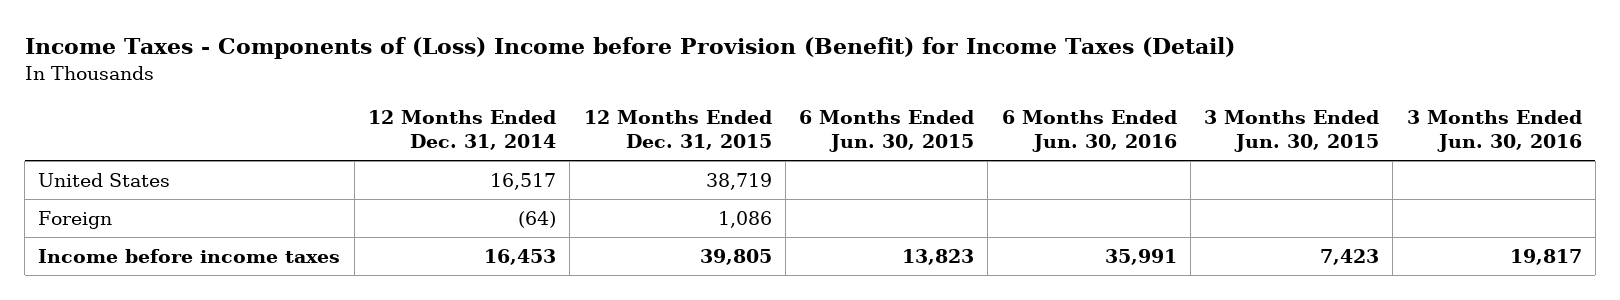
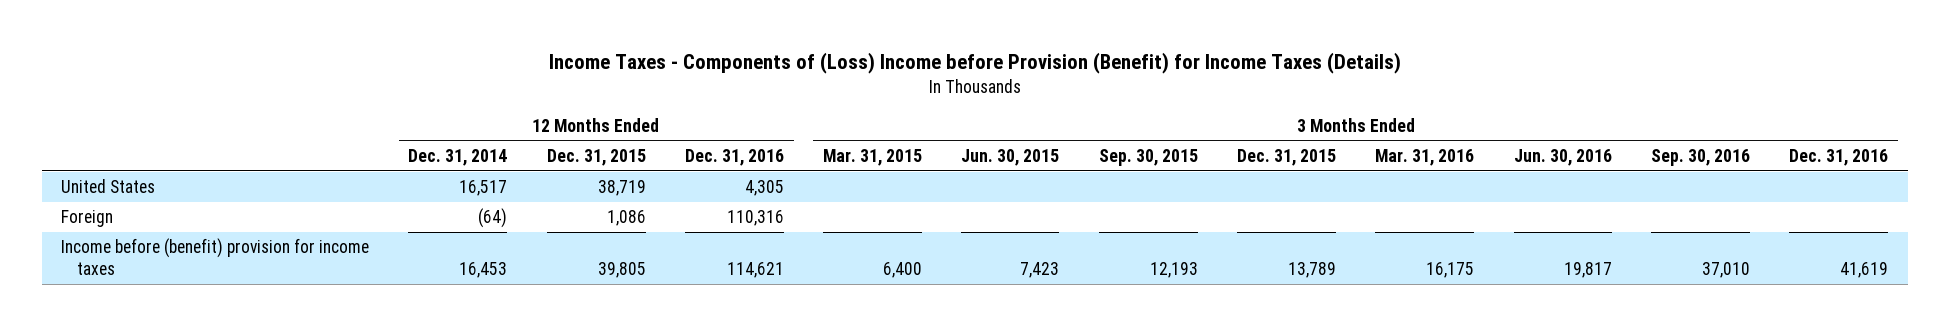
- Income Taxes - Components of (Loss) Income before Provision (Benefit) for Income Taxes (Detail)
+ Income Taxes - Components of (Loss) Income before Provision (Benefit) for Income Taxes (Details)
- | 12 Months Ended Dec. 31, 2014 | 12 Months Ended Dec. 31, 2015 | 6 Months Ended Jun. 30, 2015 | 6 Months Ended Jun. 30, 2016 | 3 Months Ended Jun. 30, 2015 | 3 Months Ended Jun. 30, 2016
+ | 12 Months Ended Dec. 31, 2014 | 12 Months Ended Dec. 31, 2015 | 12 Months Ended Dec. 31, 2016 | 3 Months Ended Mar. 31, 2015 | 3 Months Ended Jun. 30, 2015 | 3 Months Ended Sep. 30, 2015 | 3 Months Ended Dec. 31, 2015 | 3 Months Ended Mar. 31, 2016 | 3 Months Ended Jun. 30, 2016 | 3 Months Ended Sep. 30, 2016 | 3 Months Ended Dec. 31, 2016
- Income before income taxes | 16,453 | 39,805 | 13,823 | 35,991 | 7,423 | 19,817
+ Income before (benefit) provision for income taxes | 16,453 | 39,805 | 114,621 | 6,400 | 7,423 | 12,193 | 13,789 | 16,175 | 19,817 | 37,010 | 41,619

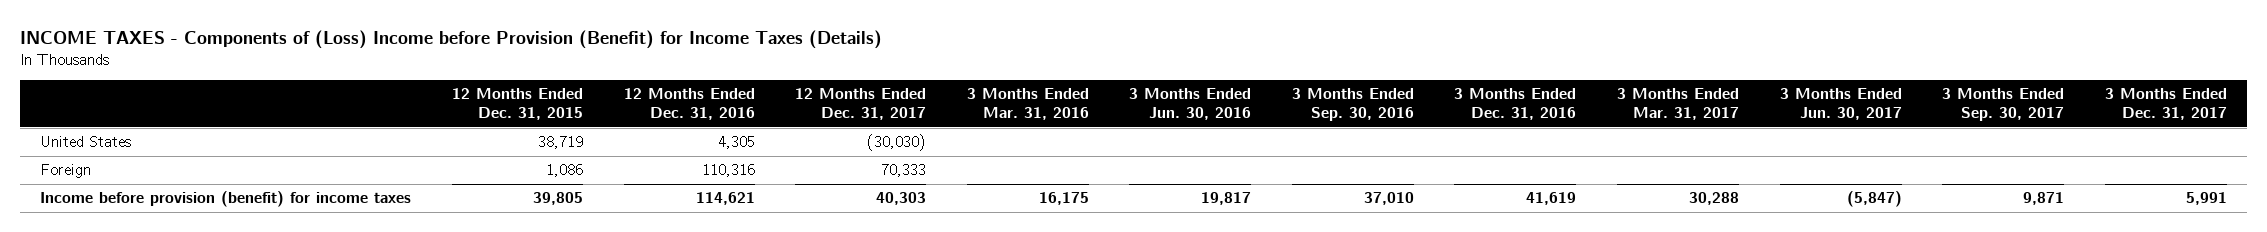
- Income Taxes - Components of (Loss) Income before Provision (Benefit) for Income Taxes (Details)
+ INCOME TAXES - Components of (Loss) Income before Provision (Benefit) for Income Taxes (Details)
- | 12 Months Ended Dec. 31, 2014 | 12 Months Ended Dec. 31, 2015 | 12 Months Ended Dec. 31, 2016 | 3 Months Ended Mar. 31, 2015 | 3 Months Ended Jun. 30, 2015 | 3 Months Ended Sep. 30, 2015 | 3 Months Ended Dec. 31, 2015 | 3 Months Ended Mar. 31, 2016 | 3 Months Ended Jun. 30, 2016 | 3 Months Ended Sep. 30, 2016 | 3 Months Ended Dec. 31, 2016
+ | 12 Months Ended Dec. 31, 2015 | 12 Months Ended Dec. 31, 2016 | 12 Months Ended Dec. 31, 2017 | 3 Months Ended Mar. 31, 2016 | 3 Months Ended Jun. 30, 2016 | 3 Months Ended Sep. 30, 2016 | 3 Months Ended Dec. 31, 2016 | 3 Months Ended Mar. 31, 2017 | 3 Months Ended Jun. 30, 2017 | 3 Months Ended Sep. 30, 2017 | 3 Months Ended Dec. 31, 2017
- Income before (benefit) provision for income taxes | 16,453 | 39,805 | 114,621 | 6,400 | 7,423 | 12,193 | 13,789 | 16,175 | 19,817 | 37,010 | 41,619
+ Income before provision (benefit) for income taxes | 39,805 | 114,621 | 40,303 | 16,175 | 19,817 | 37,010 | 41,619 | 30,288 | (5,847) | 9,871 | 5,991

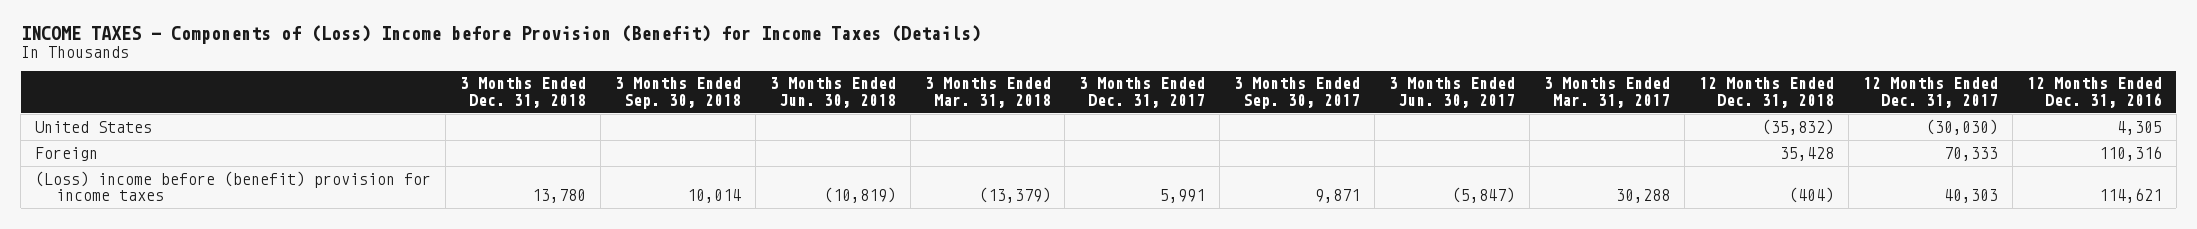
- | 12 Months Ended Dec. 31, 2015 | 12 Months Ended Dec. 31, 2016 | 12 Months Ended Dec. 31, 2017 | 3 Months Ended Mar. 31, 2016 | 3 Months Ended Jun. 30, 2016 | 3 Months Ended Sep. 30, 2016 | 3 Months Ended Dec. 31, 2016 | 3 Months Ended Mar. 31, 2017 | 3 Months Ended Jun. 30, 2017 | 3 Months Ended Sep. 30, 2017 | 3 Months Ended Dec. 31, 2017
+ | 3 Months Ended Dec. 31, 2018 | 3 Months Ended Sep. 30, 2018 | 3 Months Ended Jun. 30, 2018 | 3 Months Ended Mar. 31, 2018 | 3 Months Ended Dec. 31, 2017 | 3 Months Ended Sep. 30, 2017 | 3 Months Ended Jun. 30, 2017 | 3 Months Ended Mar. 31, 2017 | 12 Months Ended Dec. 31, 2018 | 12 Months Ended Dec. 31, 2017 | 12 Months Ended Dec. 31, 2016
- Income before provision (benefit) for income taxes | 39,805 | 114,621 | 40,303 | 16,175 | 19,817 | 37,010 | 41,619 | 30,288 | (5,847) | 9,871 | 5,991
+ (Loss) income before (benefit) provision for income taxes | 13,780 | 10,014 | (10,819) | (13,379) | 5,991 | 9,871 | (5,847) | 30,288 | (404) | 40,303 | 114,621

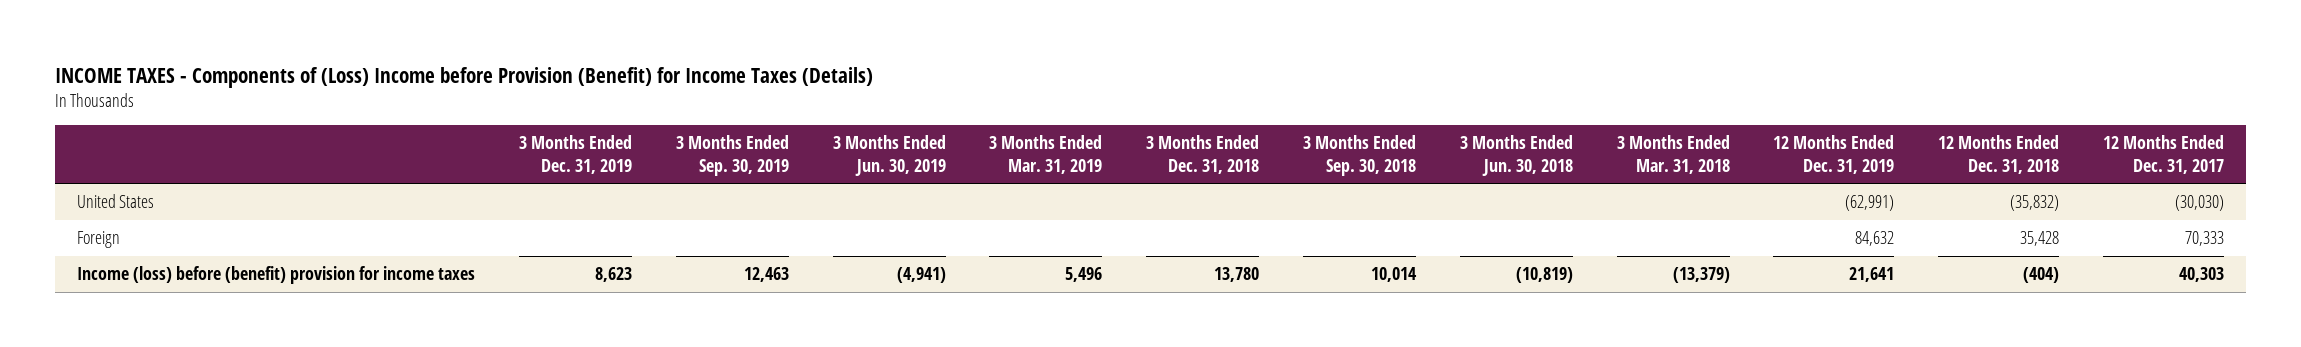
- | 3 Months Ended Dec. 31, 2018 | 3 Months Ended Sep. 30, 2018 | 3 Months Ended Jun. 30, 2018 | 3 Months Ended Mar. 31, 2018 | 3 Months Ended Dec. 31, 2017 | 3 Months Ended Sep. 30, 2017 | 3 Months Ended Jun. 30, 2017 | 3 Months Ended Mar. 31, 2017 | 12 Months Ended Dec. 31, 2018 | 12 Months Ended Dec. 31, 2017 | 12 Months Ended Dec. 31, 2016
+ | 3 Months Ended Dec. 31, 2019 | 3 Months Ended Sep. 30, 2019 | 3 Months Ended Jun. 30, 2019 | 3 Months Ended Mar. 31, 2019 | 3 Months Ended Dec. 31, 2018 | 3 Months Ended Sep. 30, 2018 | 3 Months Ended Jun. 30, 2018 | 3 Months Ended Mar. 31, 2018 | 12 Months Ended Dec. 31, 2019 | 12 Months Ended Dec. 31, 2018 | 12 Months Ended Dec. 31, 2017
- (Loss) income before (benefit) provision for income taxes | 13,780 | 10,014 | (10,819) | (13,379) | 5,991 | 9,871 | (5,847) | 30,288 | (404) | 40,303 | 114,621
+ Income (loss) before (benefit) provision for income taxes | 8,623 | 12,463 | (4,941) | 5,496 | 13,780 | 10,014 | (10,819) | (13,379) | 21,641 | (404) | 40,303

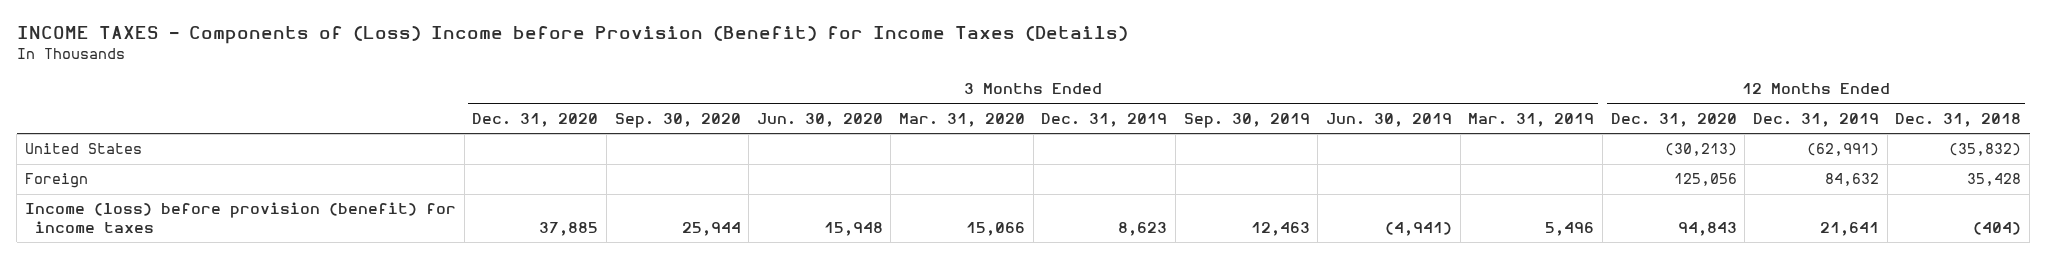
- | 3 Months Ended Dec. 31, 2019 | 3 Months Ended Sep. 30, 2019 | 3 Months Ended Jun. 30, 2019 | 3 Months Ended Mar. 31, 2019 | 3 Months Ended Dec. 31, 2018 | 3 Months Ended Sep. 30, 2018 | 3 Months Ended Jun. 30, 2018 | 3 Months Ended Mar. 31, 2018 | 12 Months Ended Dec. 31, 2019 | 12 Months Ended Dec. 31, 2018 | 12 Months Ended Dec. 31, 2017
+ | 3 Months Ended Dec. 31, 2020 | 3 Months Ended Sep. 30, 2020 | 3 Months Ended Jun. 30, 2020 | 3 Months Ended Mar. 31, 2020 | 3 Months Ended Dec. 31, 2019 | 3 Months Ended Sep. 30, 2019 | 3 Months Ended Jun. 30, 2019 | 3 Months Ended Mar. 31, 2019 | 12 Months Ended Dec. 31, 2020 | 12 Months Ended Dec. 31, 2019 | 12 Months Ended Dec. 31, 2018
- Income (loss) before (benefit) provision for income taxes | 8,623 | 12,463 | (4,941) | 5,496 | 13,780 | 10,014 | (10,819) | (13,379) | 21,641 | (404) | 40,303
+ Income (loss) before provision (benefit) for income taxes | 37,885 | 25,944 | 15,948 | 15,066 | 8,623 | 12,463 | (4,941) | 5,496 | 94,843 | 21,641 | (404)

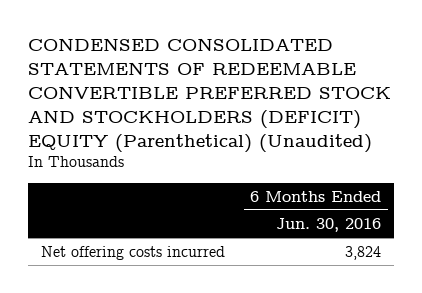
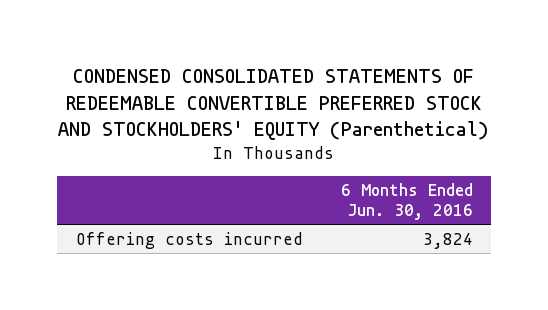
- CONDENSED CONSOLIDATED STATEMENTS OF REDEEMABLE CONVERTIBLE PREFERRED STOCK AND STOCKHOLDERS (DEFICIT) EQUITY (Parenthetical) (Unaudited)
+ CONDENSED CONSOLIDATED STATEMENTS OF REDEEMABLE CONVERTIBLE PREFERRED STOCK AND STOCKHOLDERS' EQUITY (Parenthetical)
- Net offering costs incurred | 3,824
+ Offering costs incurred | 3,824

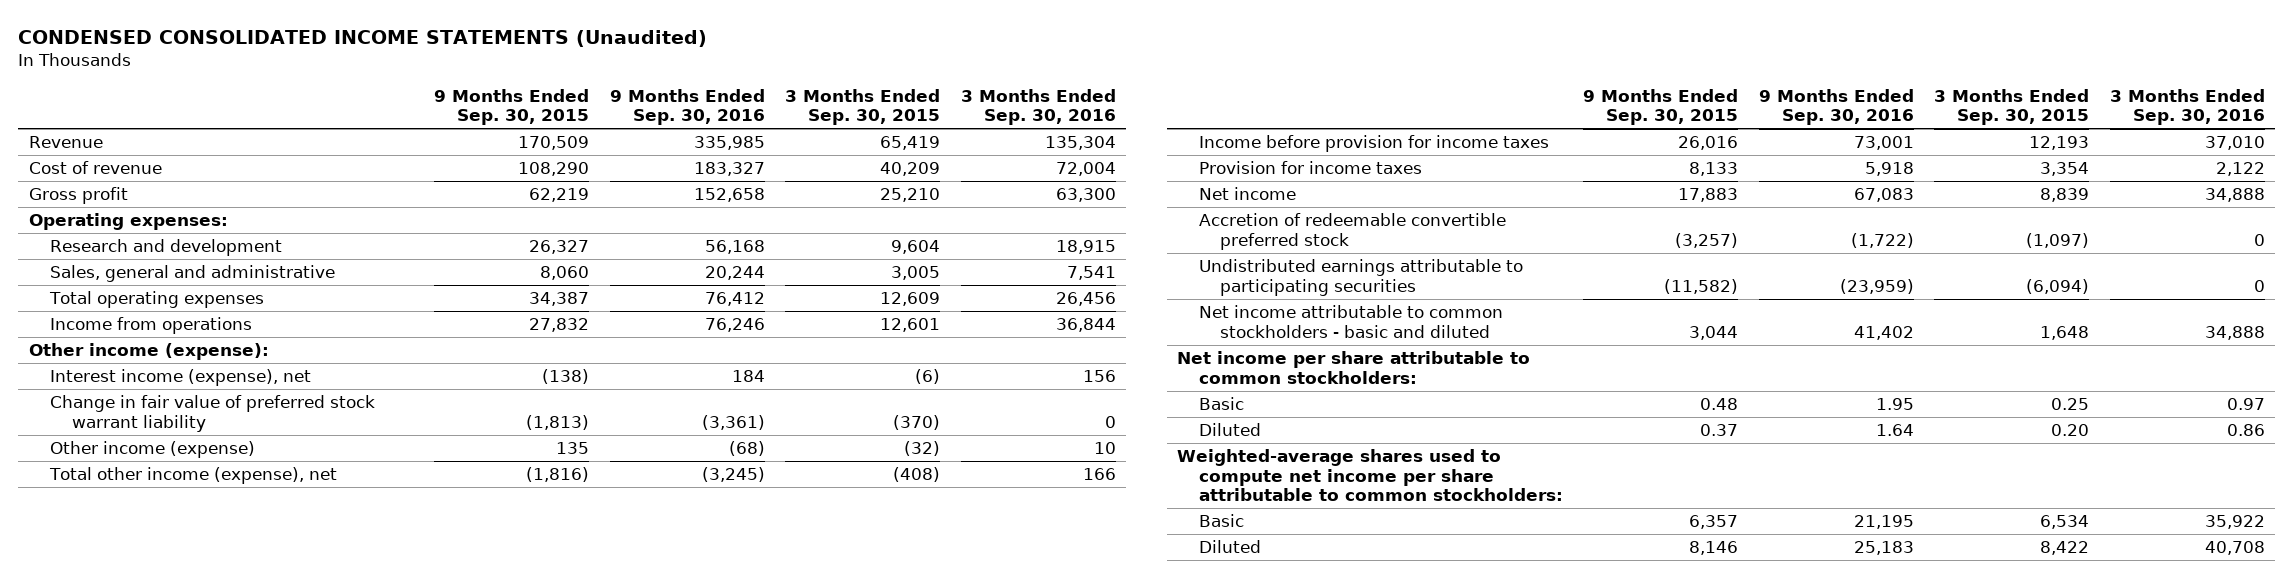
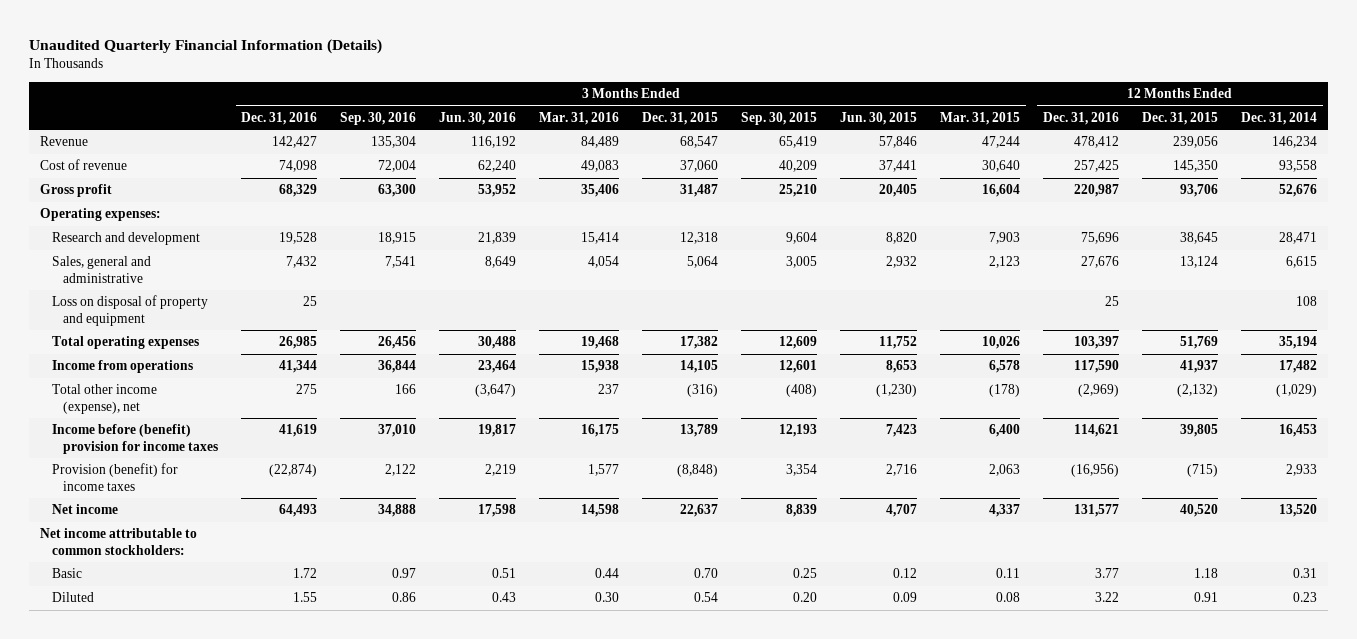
- CONDENSED CONSOLIDATED INCOME STATEMENTS (Unaudited)
+ Unaudited Quarterly Financial Information (Details)
- | 9 Months Ended Sep. 30, 2015 | 9 Months Ended Sep. 30, 2016 | 3 Months Ended Sep. 30, 2015 | 3 Months Ended Sep. 30, 2016
+ | 3 Months Ended Dec. 31, 2016 | 3 Months Ended Sep. 30, 2016 | 3 Months Ended Jun. 30, 2016 | 3 Months Ended Mar. 31, 2016 | 3 Months Ended Dec. 31, 2015 | 3 Months Ended Sep. 30, 2015 | 3 Months Ended Jun. 30, 2015 | 3 Months Ended Mar. 31, 2015 | 12 Months Ended Dec. 31, 2016 | 12 Months Ended Dec. 31, 2015 | 12 Months Ended Dec. 31, 2014
+ Loss on disposal of property and equipment | 25 | | | | | | | | 25 | | 108
- Other income (expense):
- Interest income (expense), net | (138) | 184 | (6) | 156
- Change in fair value of preferred stock warrant liability | (1,813) | (3,361) | (370) | 0
- Other income (expense) | 135 | (68) | (32) | 10
- Income before provision for income taxes | 26,016 | 73,001 | 12,193 | 37,010
- Provision for income taxes | 8,133 | 5,918 | 3,354 | 2,122
+ Income before (benefit) provision for income taxes | 41,619 | 37,010 | 19,817 | 16,175 | 13,789 | 12,193 | 7,423 | 6,400 | 114,621 | 39,805 | 16,453
+ Provision (benefit) for income taxes | (22,874) | 2,122 | 2,219 | 1,577 | (8,848) | 3,354 | 2,716 | 2,063 | (16,956) | (715) | 2,933
- Accretion of redeemable convertible preferred stock | (3,257) | (1,722) | (1,097) | 0
- Undistributed earnings attributable to participating securities | (11,582) | (23,959) | (6,094) | 0
- Net income attributable to common stockholders - basic and diluted | 3,044 | 41,402 | 1,648 | 34,888
- Net income per share attributable to common stockholders:
+ Net income attributable to common stockholders:
- Weighted-average shares used to compute net income per share attributable to common stockholders:
- Basic | 6,357 | 21,195 | 6,534 | 35,922
- Diluted | 8,146 | 25,183 | 8,422 | 40,708

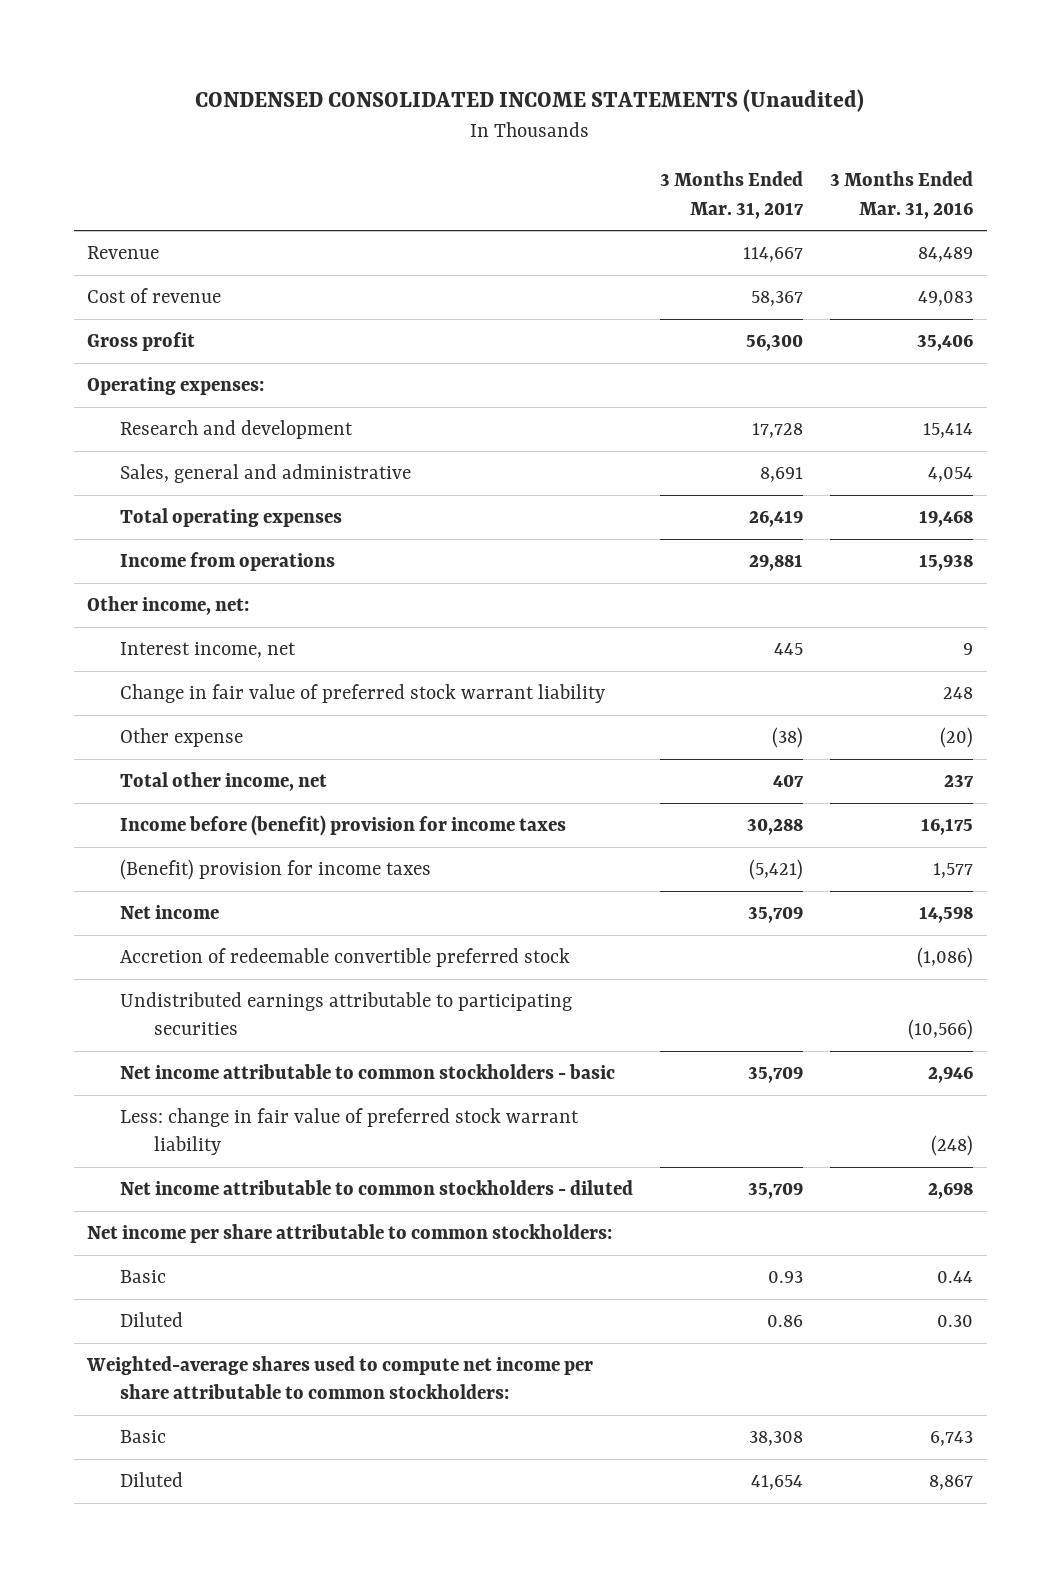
- Unaudited Quarterly Financial Information (Details)
+ CONDENSED CONSOLIDATED INCOME STATEMENTS (Unaudited)
- | 3 Months Ended Dec. 31, 2016 | 3 Months Ended Sep. 30, 2016 | 3 Months Ended Jun. 30, 2016 | 3 Months Ended Mar. 31, 2016 | 3 Months Ended Dec. 31, 2015 | 3 Months Ended Sep. 30, 2015 | 3 Months Ended Jun. 30, 2015 | 3 Months Ended Mar. 31, 2015 | 12 Months Ended Dec. 31, 2016 | 12 Months Ended Dec. 31, 2015 | 12 Months Ended Dec. 31, 2014
+ | 3 Months Ended Mar. 31, 2017 | 3 Months Ended Mar. 31, 2016
- Loss on disposal of property and equipment | 25 | | | | | | | | 25 | | 108
- Total other income (expense), net | 275 | 166 | (3,647) | 237 | (316) | (408) | (1,230) | (178) | (2,969) | (2,132) | (1,029)
+ Other income, net:
+ Interest income, net | 445 | 9
+ Change in fair value of preferred stock warrant liability | | 248
+ Other expense | (38) | (20)
+ Total other income, net | 407 | 237
- Provision (benefit) for income taxes | (22,874) | 2,122 | 2,219 | 1,577 | (8,848) | 3,354 | 2,716 | 2,063 | (16,956) | (715) | 2,933
+ (Benefit) provision for income taxes | (5,421) | 1,577
- Net income attributable to common stockholders:
+ Accretion of redeemable convertible preferred stock | | (1,086)
+ Undistributed earnings attributable to participating securities | | (10,566)
+ Net income attributable to common stockholders - basic | 35,709 | 2,946
+ Less: change in fair value of preferred stock warrant liability | | (248)
+ Net income attributable to common stockholders - diluted | 35,709 | 2,698
+ Net income per share attributable to common stockholders:
+ Weighted-average shares used to compute net income per share attributable to common stockholders:
+ Basic | 38,308 | 6,743
+ Diluted | 41,654 | 8,867

